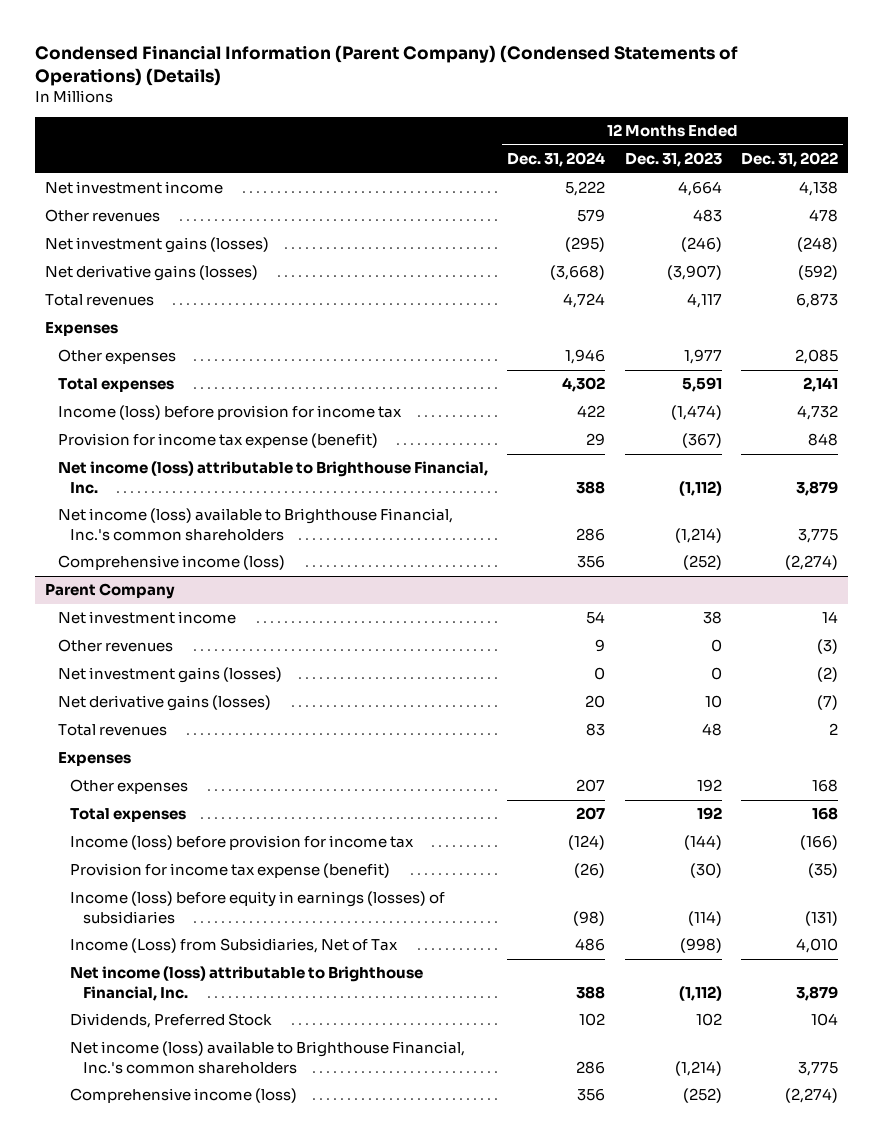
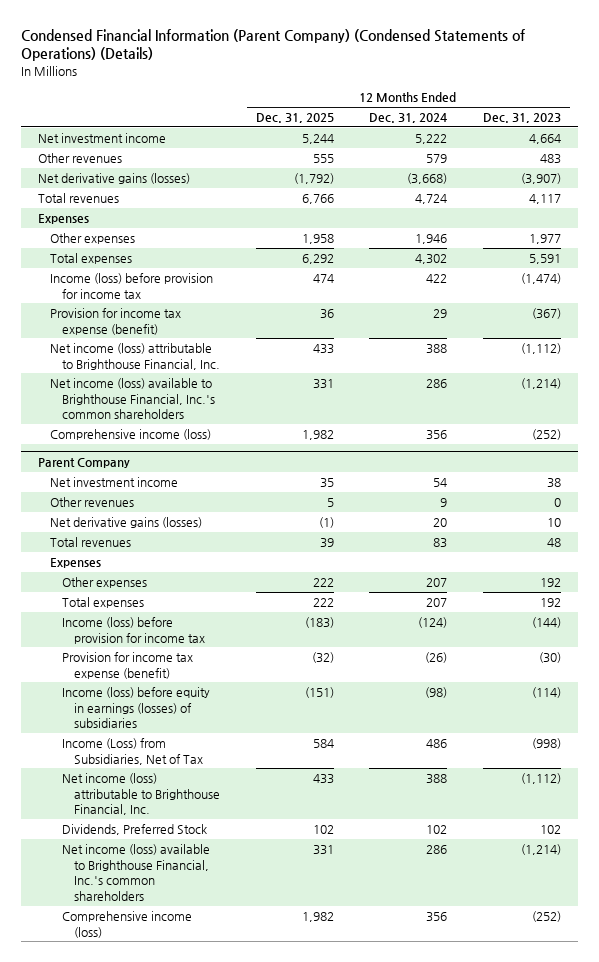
- | 12 Months Ended Dec. 31, 2024 | 12 Months Ended Dec. 31, 2023 | 12 Months Ended Dec. 31, 2022
+ | 12 Months Ended Dec. 31, 2025 | 12 Months Ended Dec. 31, 2024 | 12 Months Ended Dec. 31, 2023
- Net investment gains (losses) | (295) | (246) | (248)
@ Parent Company
- Net investment gains (losses) | 0 | 0 | (2)

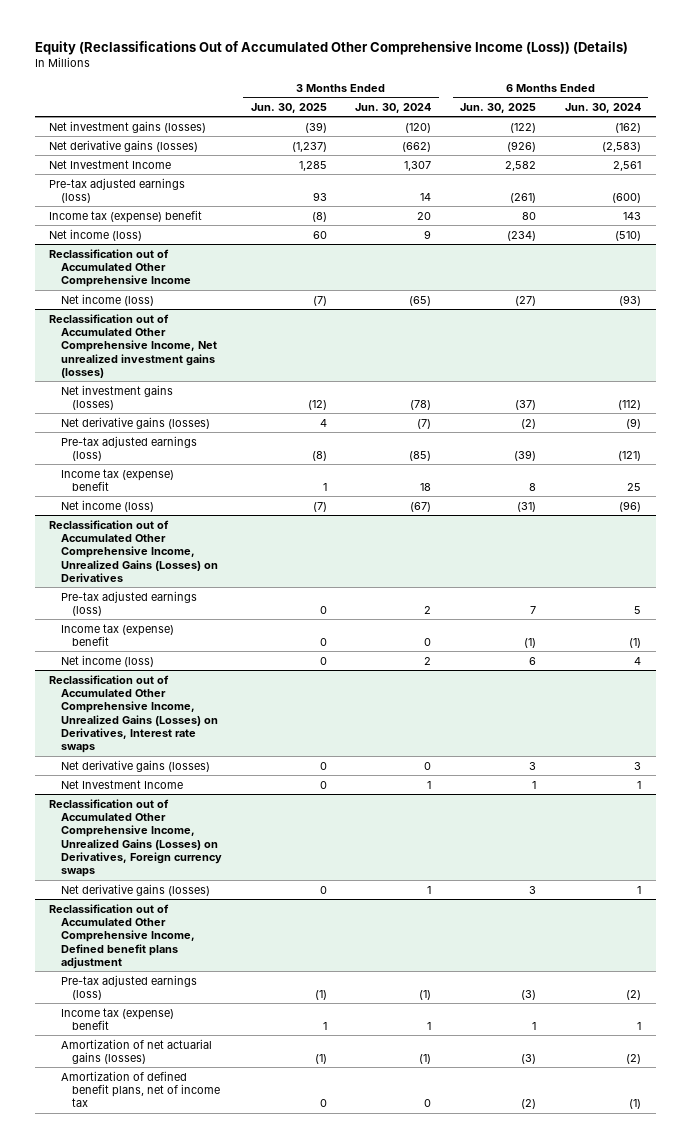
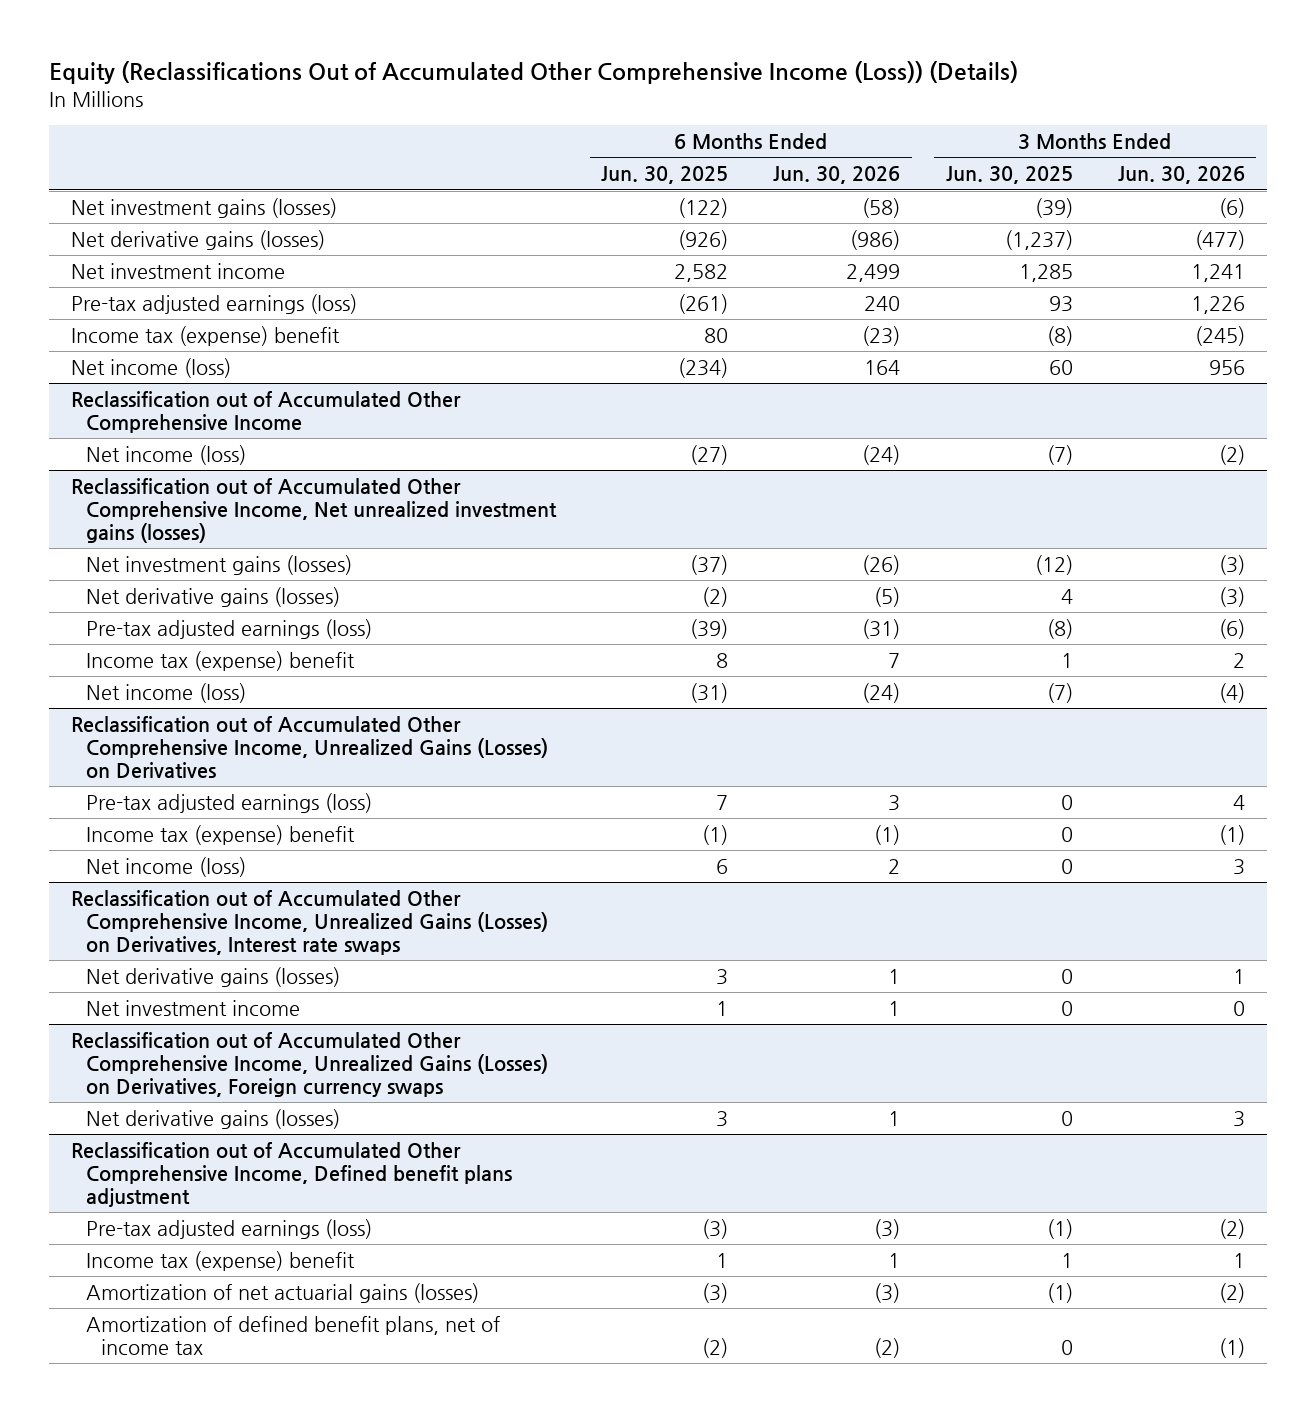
- | 3 Months Ended Jun. 30, 2025 | 3 Months Ended Jun. 30, 2024 | 6 Months Ended Jun. 30, 2025 | 6 Months Ended Jun. 30, 2024
+ | 6 Months Ended Jun. 30, 2025 | 6 Months Ended Jun. 30, 2026 | 3 Months Ended Jun. 30, 2025 | 3 Months Ended Jun. 30, 2026
- Net Investment Income | 1,285 | 1,307 | 2,582 | 2,561
+ Net investment income | 2,582 | 2,499 | 1,285 | 1,241
@ Reclassification out of Accumulated Other Comprehensive Income, Unrealized Gains (Losses) on Derivatives, Interest rate swaps
- Net Investment Income | 0 | 1 | 1 | 1
+ Net investment income | 1 | 1 | 0 | 0

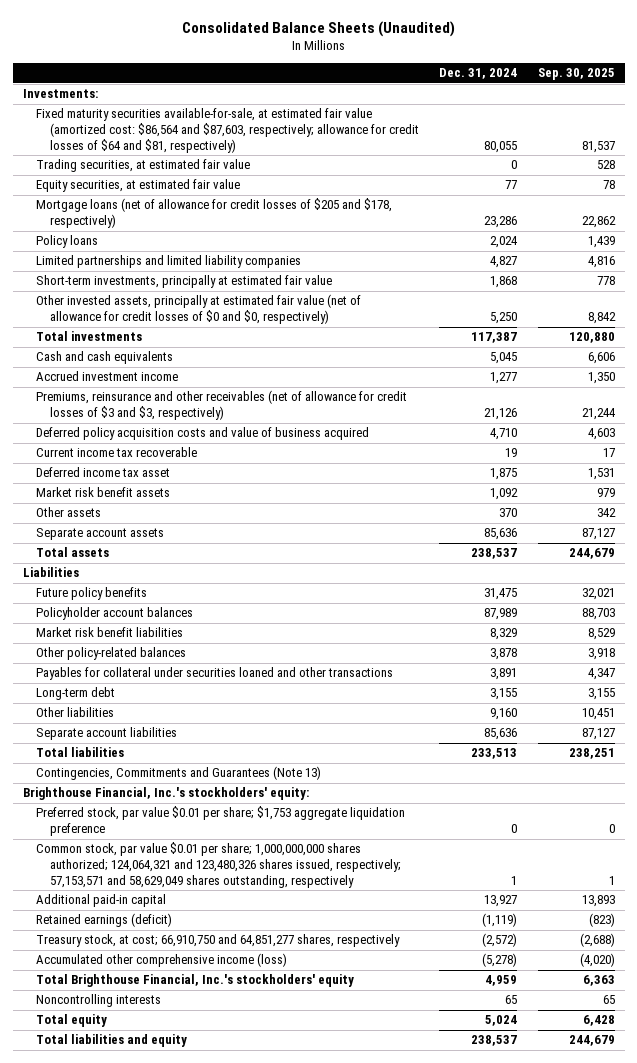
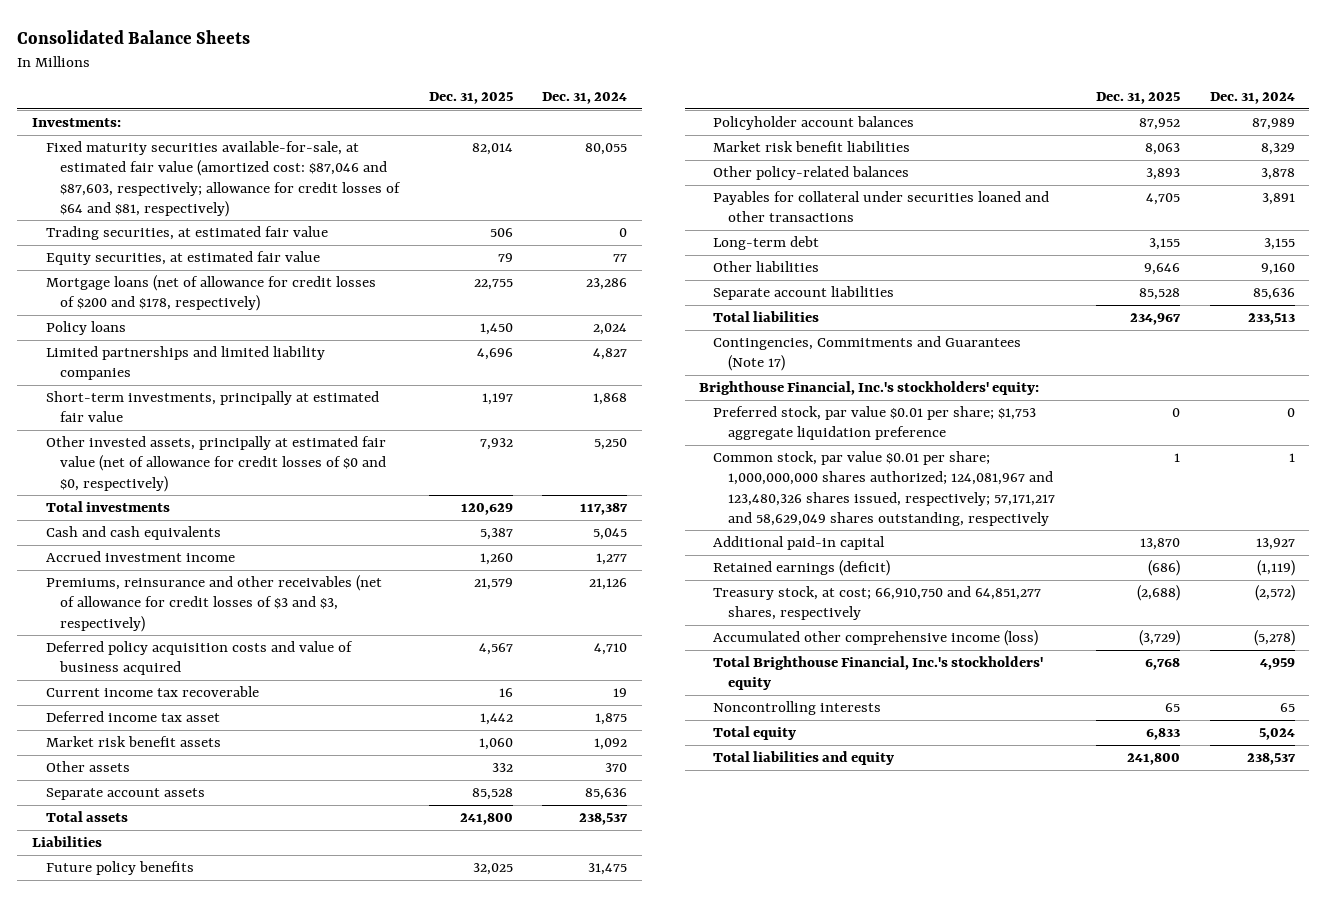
- Consolidated Balance Sheets (Unaudited)
+ Consolidated Balance Sheets
- | Dec. 31, 2024 | Sep. 30, 2025
+ | Dec. 31, 2025 | Dec. 31, 2024
- Fixed maturity securities available-for-sale, at estimated fair value (amortized cost: $86,564 and $87,603, respectively; allowance for credit losses of $64 and $81, respectively) | 80,055 | 81,537
+ Fixed maturity securities available-for-sale, at estimated fair value (amortized cost: $87,046 and $87,603, respectively; allowance for credit losses of $64 and $81, respectively) | 82,014 | 80,055
- Mortgage loans (net of allowance for credit losses of $205 and $178, respectively) | 23,286 | 22,862
+ Mortgage loans (net of allowance for credit losses of $200 and $178, respectively) | 22,755 | 23,286
- Contingencies, Commitments and Guarantees (Note 13)
+ Contingencies, Commitments and Guarantees (Note 17)
- Common stock, par value $0.01 per share; 1,000,000,000 shares authorized; 124,064,321 and 123,480,326 shares issued, respectively; 57,153,571 and 58,629,049 shares outstanding, respectively | 1 | 1
+ Common stock, par value $0.01 per share; 1,000,000,000 shares authorized; 124,081,967 and 123,480,326 shares issued, respectively; 57,171,217 and 58,629,049 shares outstanding, respectively | 1 | 1

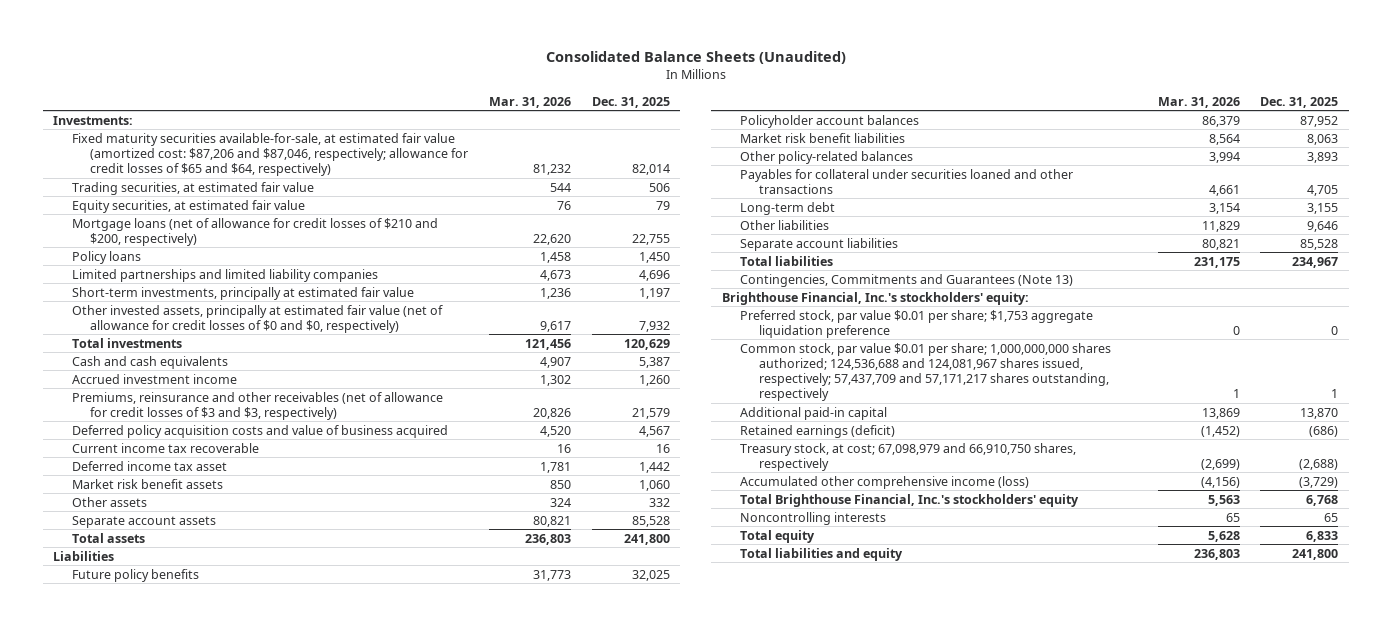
- Consolidated Balance Sheets
+ Consolidated Balance Sheets (Unaudited)
- | Dec. 31, 2025 | Dec. 31, 2024
+ | Mar. 31, 2026 | Dec. 31, 2025
- Fixed maturity securities available-for-sale, at estimated fair value (amortized cost: $87,046 and $87,603, respectively; allowance for credit losses of $64 and $81, respectively) | 82,014 | 80,055
+ Fixed maturity securities available-for-sale, at estimated fair value (amortized cost: $87,206 and $87,046, respectively; allowance for credit losses of $65 and $64, respectively) | 81,232 | 82,014
- Mortgage loans (net of allowance for credit losses of $200 and $178, respectively) | 22,755 | 23,286
+ Mortgage loans (net of allowance for credit losses of $210 and $200, respectively) | 22,620 | 22,755
- Contingencies, Commitments and Guarantees (Note 17)
+ Contingencies, Commitments and Guarantees (Note 13)
- Common stock, par value $0.01 per share; 1,000,000,000 shares authorized; 124,081,967 and 123,480,326 shares issued, respectively; 57,171,217 and 58,629,049 shares outstanding, respectively | 1 | 1
+ Common stock, par value $0.01 per share; 1,000,000,000 shares authorized; 124,536,688 and 124,081,967 shares issued, respectively; 57,437,709 and 57,171,217 shares outstanding, respectively | 1 | 1
- Treasury stock, at cost; 66,910,750 and 64,851,277 shares, respectively | (2,688) | (2,572)
+ Treasury stock, at cost; 67,098,979 and 66,910,750 shares, respectively | (2,699) | (2,688)

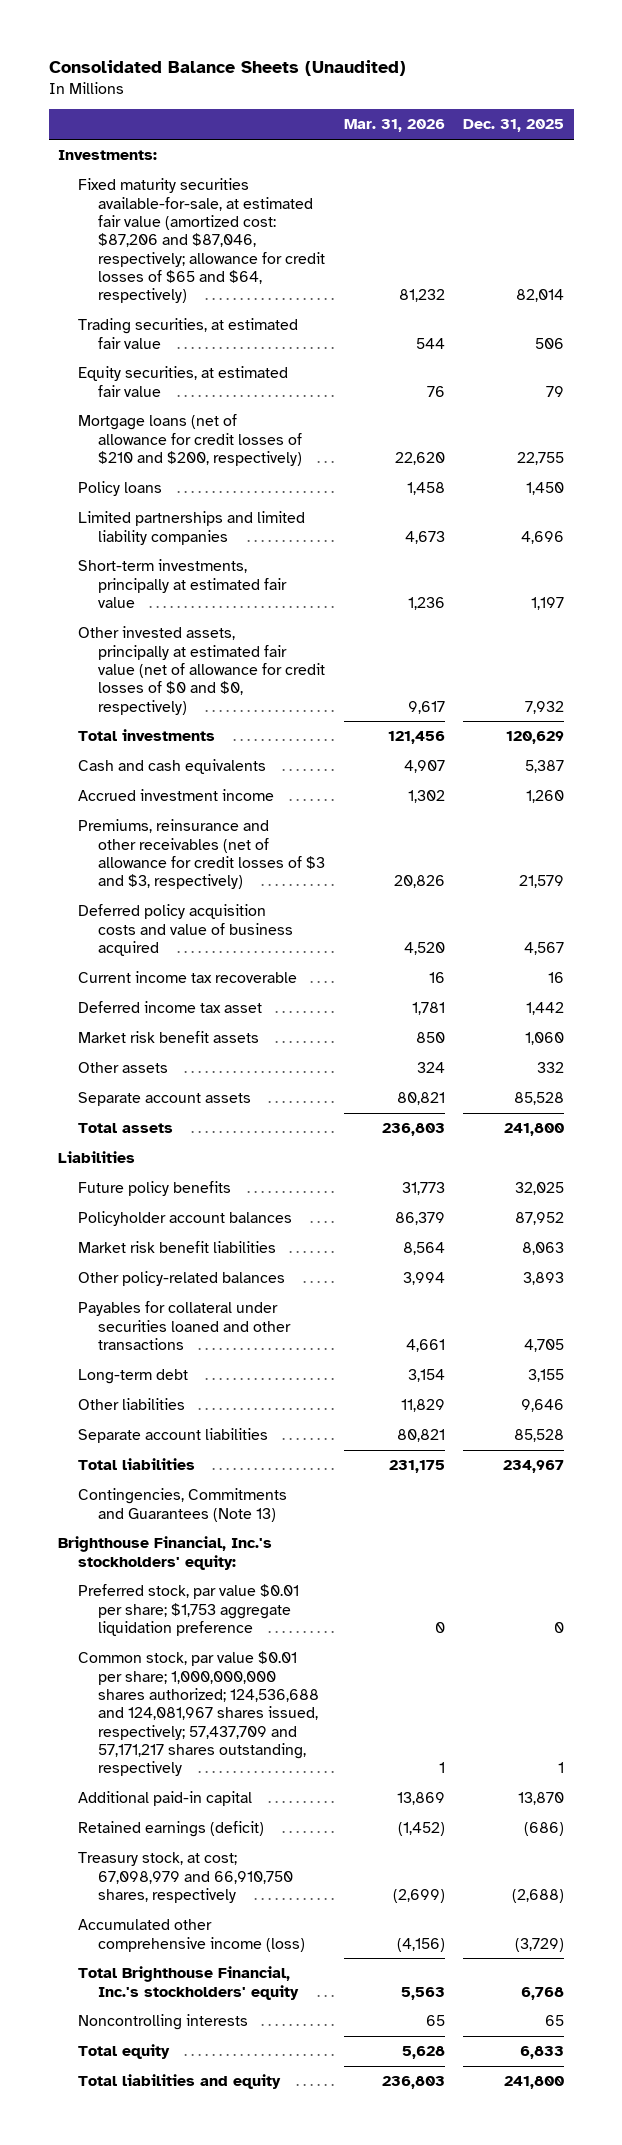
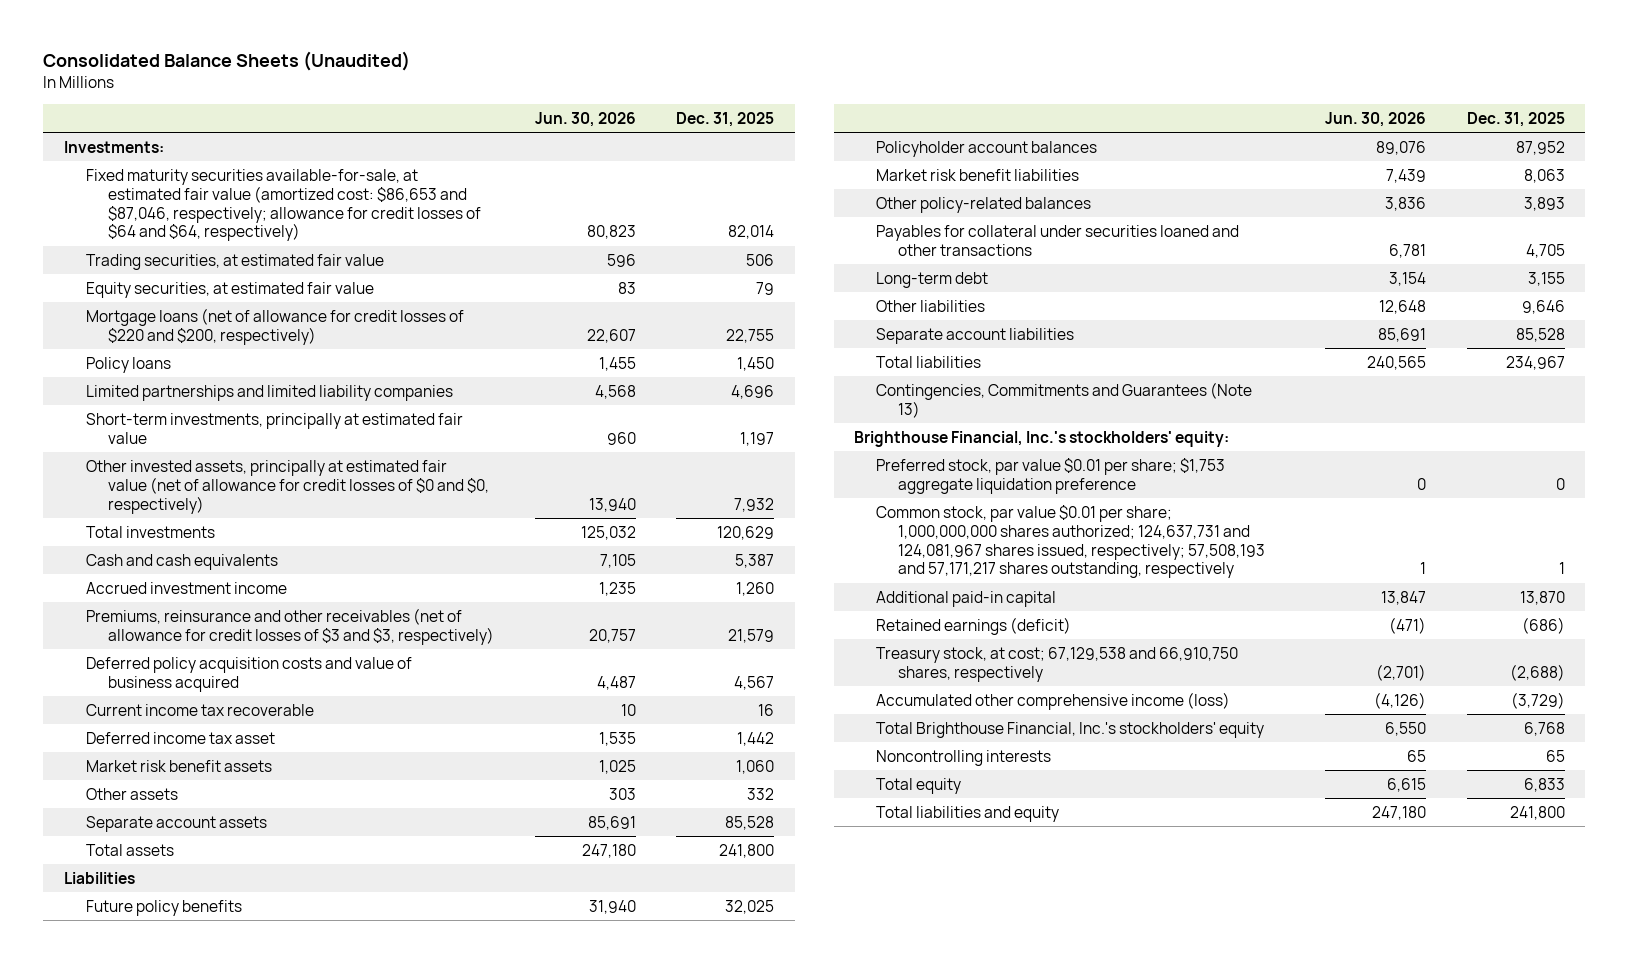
- | Mar. 31, 2026 | Dec. 31, 2025
+ | Jun. 30, 2026 | Dec. 31, 2025
- Fixed maturity securities available-for-sale, at estimated fair value (amortized cost: $87,206 and $87,046, respectively; allowance for credit losses of $65 and $64, respectively) | 81,232 | 82,014
+ Fixed maturity securities available-for-sale, at estimated fair value (amortized cost: $86,653 and $87,046, respectively; allowance for credit losses of $64 and $64, respectively) | 80,823 | 82,014
- Mortgage loans (net of allowance for credit losses of $210 and $200, respectively) | 22,620 | 22,755
+ Mortgage loans (net of allowance for credit losses of $220 and $200, respectively) | 22,607 | 22,755
- Common stock, par value $0.01 per share; 1,000,000,000 shares authorized; 124,536,688 and 124,081,967 shares issued, respectively; 57,437,709 and 57,171,217 shares outstanding, respectively | 1 | 1
+ Common stock, par value $0.01 per share; 1,000,000,000 shares authorized; 124,637,731 and 124,081,967 shares issued, respectively; 57,508,193 and 57,171,217 shares outstanding, respectively | 1 | 1
- Treasury stock, at cost; 67,098,979 and 66,910,750 shares, respectively | (2,699) | (2,688)
+ Treasury stock, at cost; 67,129,538 and 66,910,750 shares, respectively | (2,701) | (2,688)

